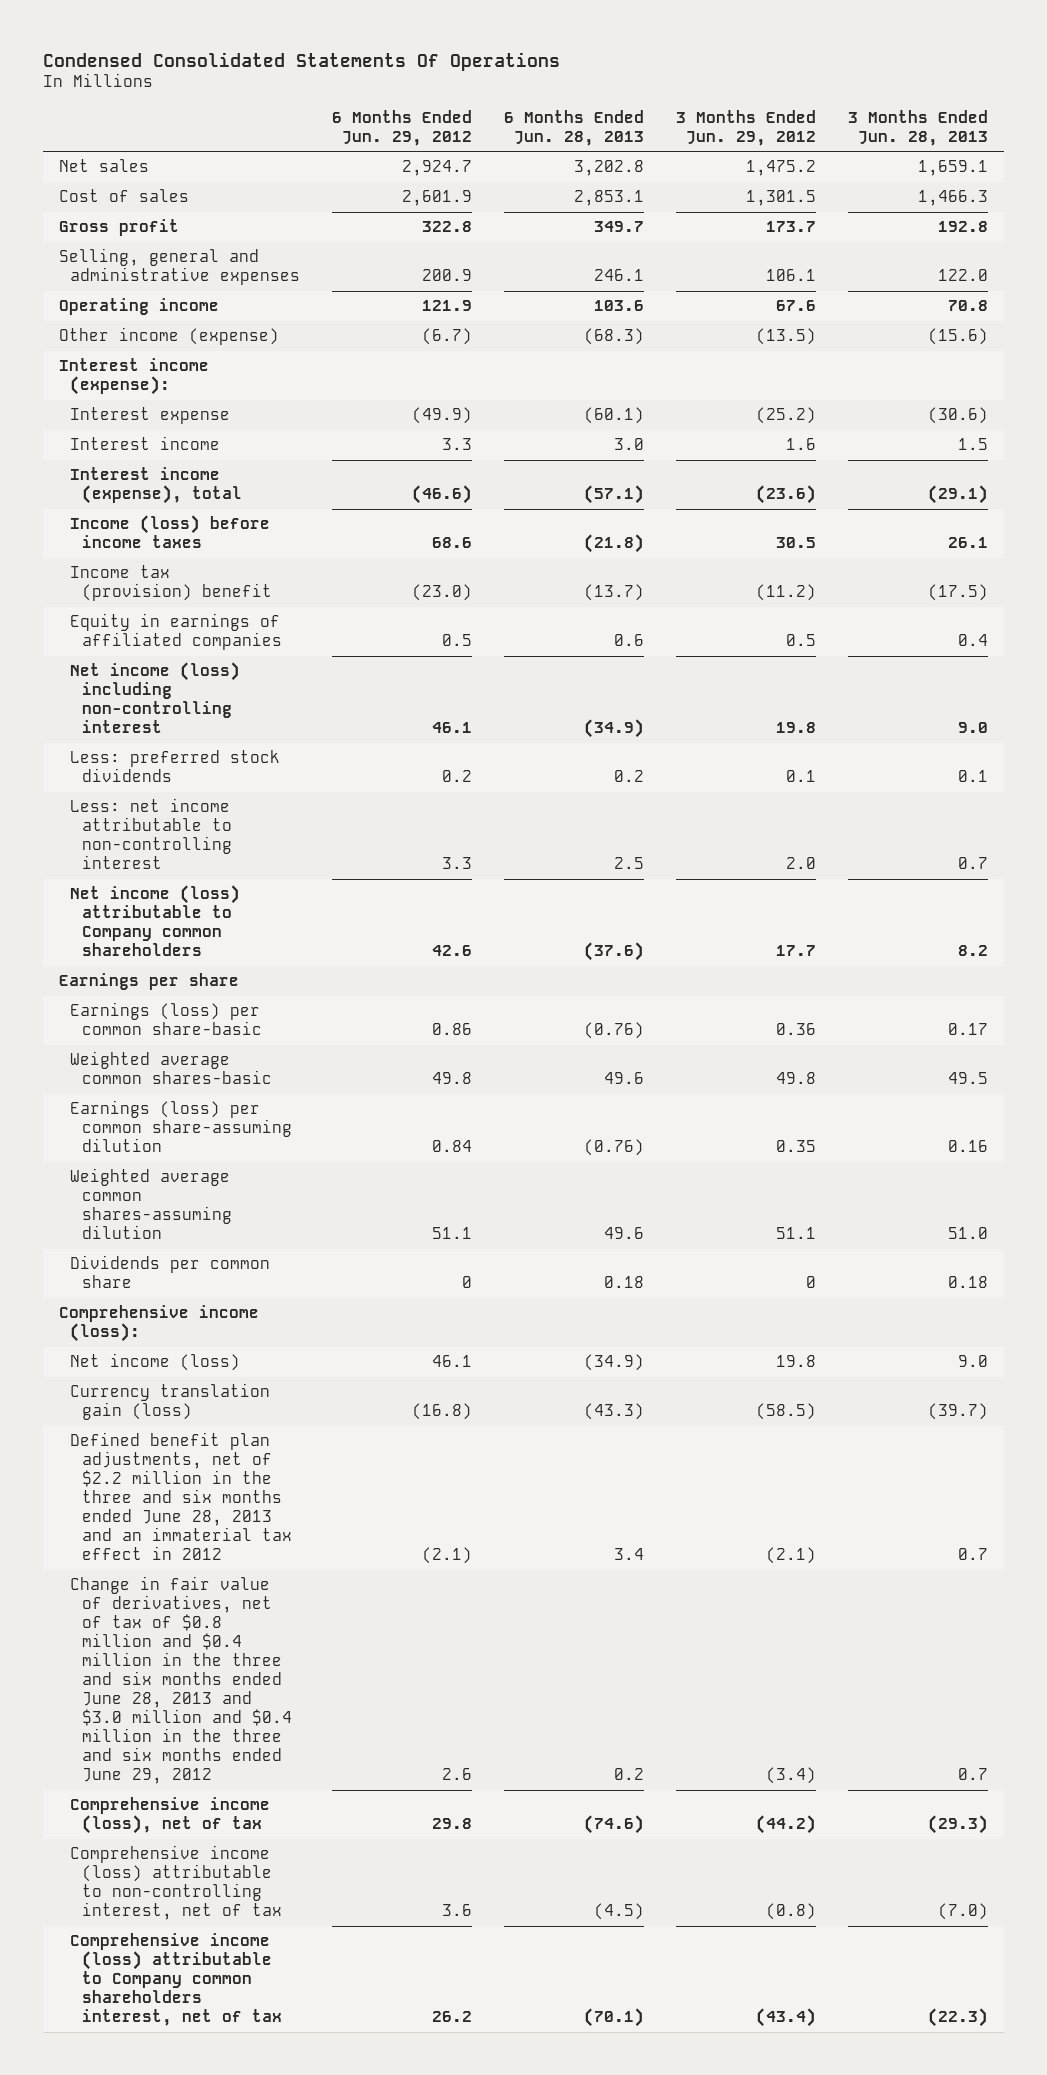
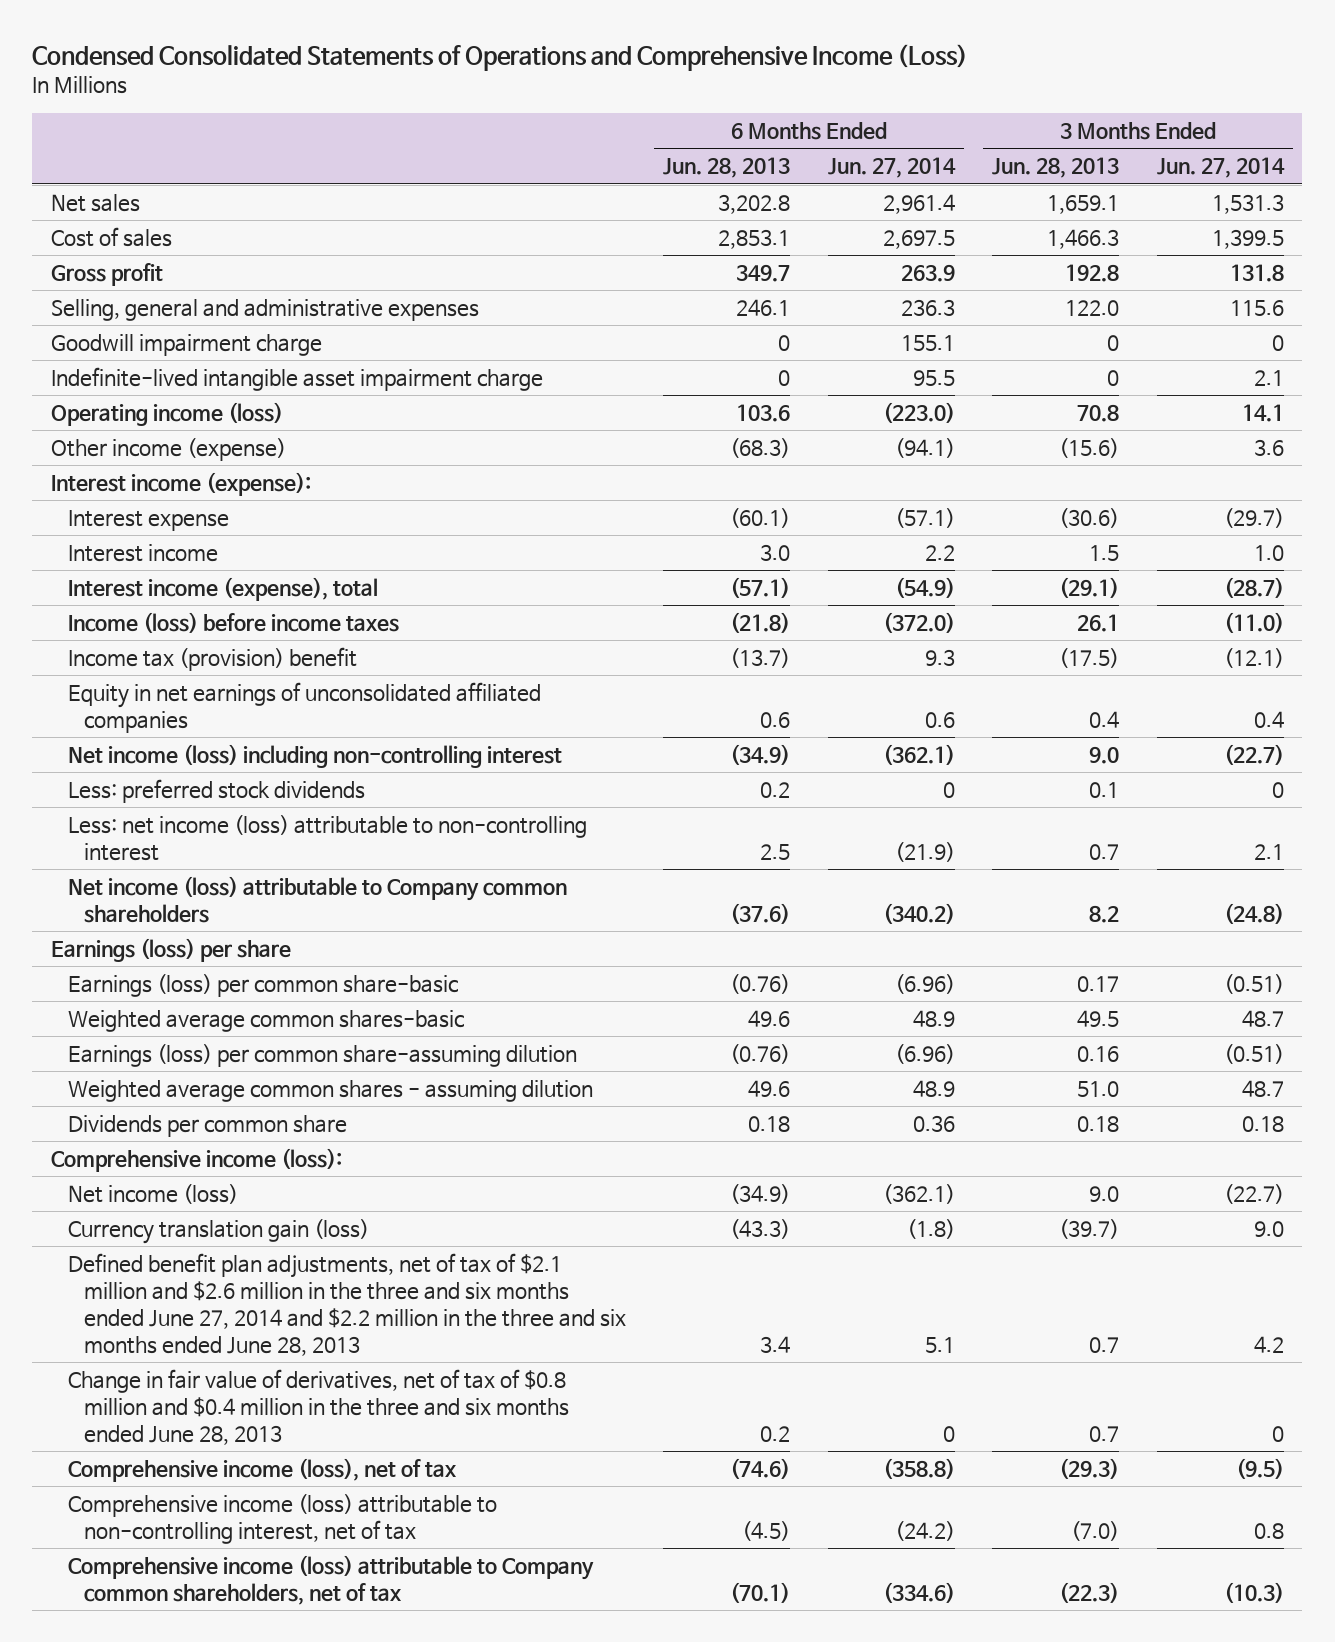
- Condensed Consolidated Statements Of Operations
+ Condensed Consolidated Statements of Operations and Comprehensive Income (Loss)
- | 6 Months Ended Jun. 29, 2012 | 6 Months Ended Jun. 28, 2013 | 3 Months Ended Jun. 29, 2012 | 3 Months Ended Jun. 28, 2013
+ | 6 Months Ended Jun. 28, 2013 | 6 Months Ended Jun. 27, 2014 | 3 Months Ended Jun. 28, 2013 | 3 Months Ended Jun. 27, 2014
- Operating income | 121.9 | 103.6 | 67.6 | 70.8
+ Goodwill impairment charge | 0 | 155.1 | 0 | 0
+ Indefinite-lived intangible asset impairment charge | 0 | 95.5 | 0 | 2.1
+ Operating income (loss) | 103.6 | (223.0) | 70.8 | 14.1
- Equity in earnings of affiliated companies | 0.5 | 0.6 | 0.5 | 0.4
+ Equity in net earnings of unconsolidated affiliated companies | 0.6 | 0.6 | 0.4 | 0.4
- Less: net income attributable to non-controlling interest | 3.3 | 2.5 | 2.0 | 0.7
+ Less: net income (loss) attributable to non-controlling interest | 2.5 | (21.9) | 0.7 | 2.1
- Earnings per share
+ Earnings (loss) per share
- Weighted average common shares-assuming dilution | 51.1 | 49.6 | 51.1 | 51.0
+ Weighted average common shares - assuming dilution | 49.6 | 48.9 | 51.0 | 48.7
- Defined benefit plan adjustments, net of $2.2 million in the three and six months ended June 28, 2013 and an immaterial tax effect in 2012 | (2.1) | 3.4 | (2.1) | 0.7
- Change in fair value of derivatives, net of tax of $0.8 million and $0.4 million in the three and six months ended June 28, 2013 and $3.0 million and $0.4 million in the three and six months ended June 29, 2012 | 2.6 | 0.2 | (3.4) | 0.7
+ Defined benefit plan adjustments, net of tax of $2.1 million and $2.6 million in the three and six months ended June 27, 2014 and $2.2 million in the three and six months ended June 28, 2013 | 3.4 | 5.1 | 0.7 | 4.2
+ Change in fair value of derivatives, net of tax of $0.8 million and $0.4 million in the three and six months ended June 28, 2013 | 0.2 | 0 | 0.7 | 0
- Comprehensive income (loss) attributable to Company common shareholders interest, net of tax | 26.2 | (70.1) | (43.4) | (22.3)
+ Comprehensive income (loss) attributable to Company common shareholders, net of tax | (70.1) | (334.6) | (22.3) | (10.3)

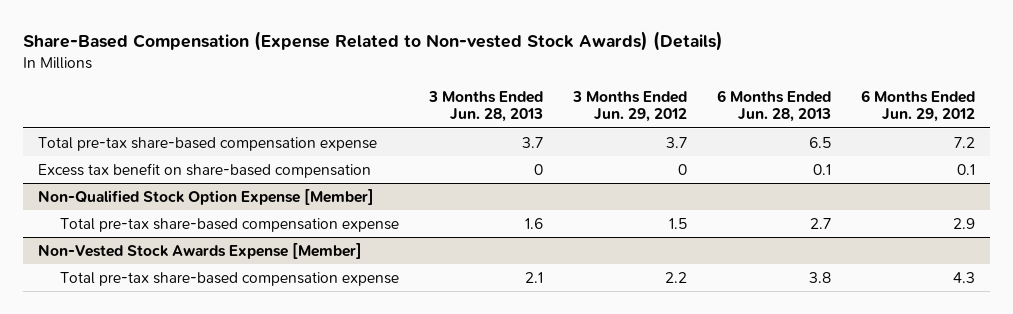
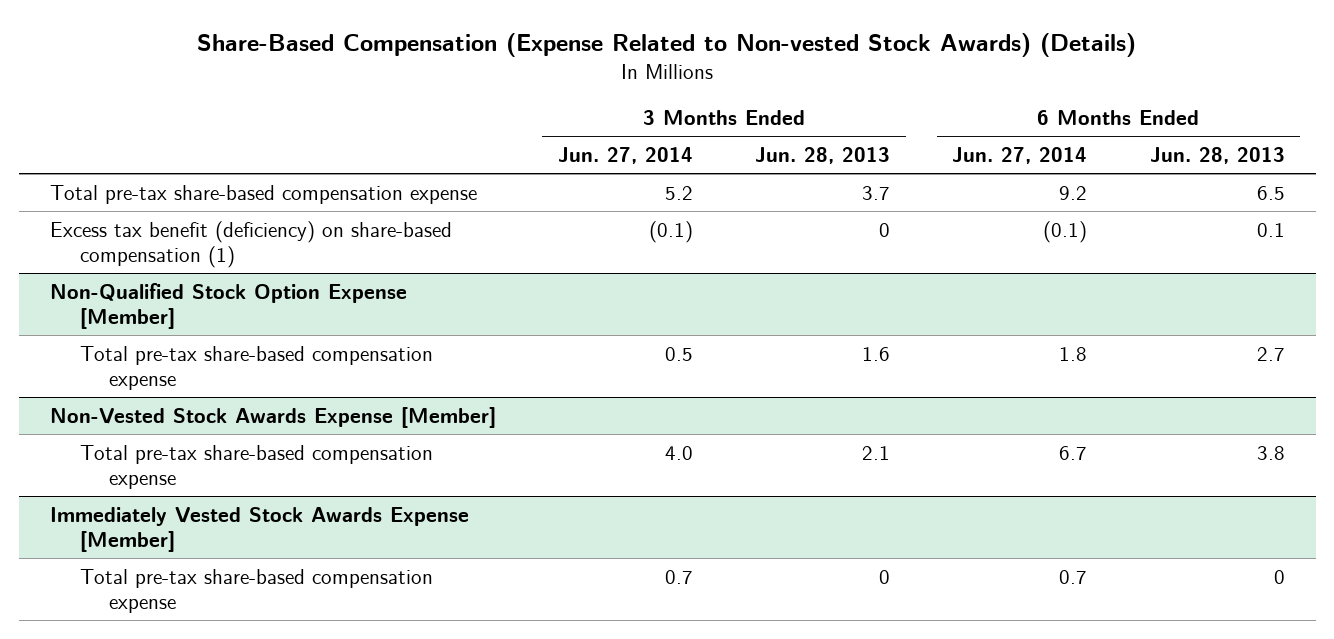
- | 3 Months Ended Jun. 28, 2013 | 3 Months Ended Jun. 29, 2012 | 6 Months Ended Jun. 28, 2013 | 6 Months Ended Jun. 29, 2012
+ | 3 Months Ended Jun. 27, 2014 | 3 Months Ended Jun. 28, 2013 | 6 Months Ended Jun. 27, 2014 | 6 Months Ended Jun. 28, 2013
- Excess tax benefit on share-based compensation | 0 | 0 | 0.1 | 0.1
+ Excess tax benefit (deficiency) on share-based compensation (1) | (0.1) | 0 | (0.1) | 0.1
+ Immediately Vested Stock Awards Expense [Member]
+ Total pre-tax share-based compensation expense | 0.7 | 0 | 0.7 | 0

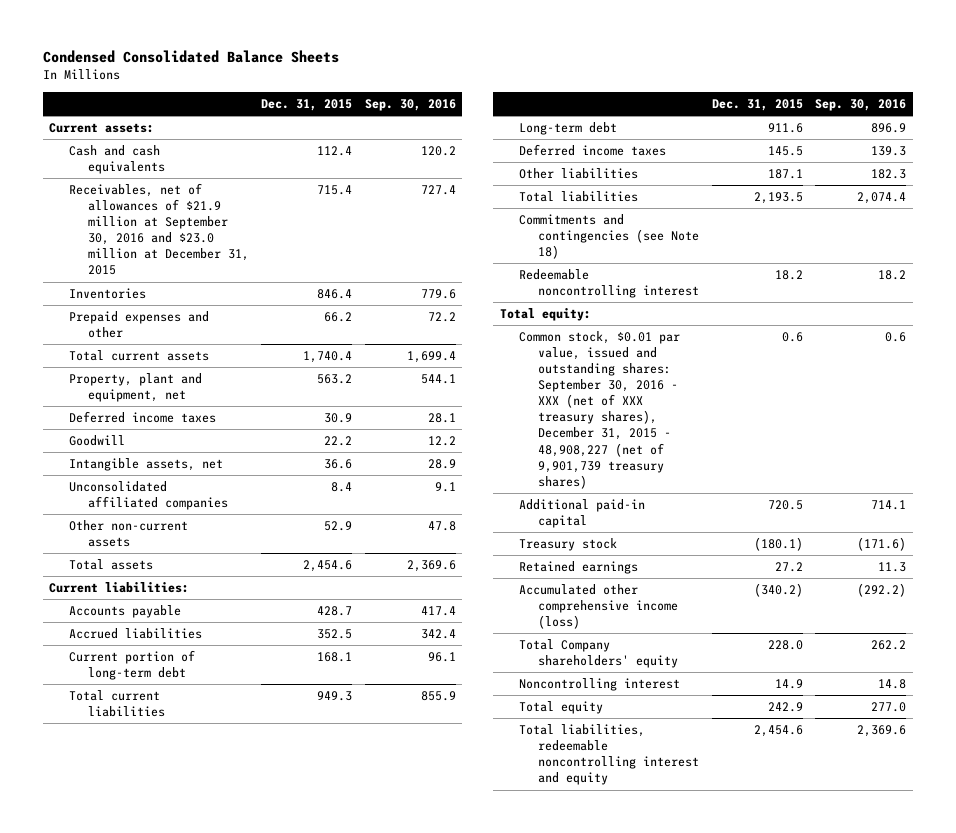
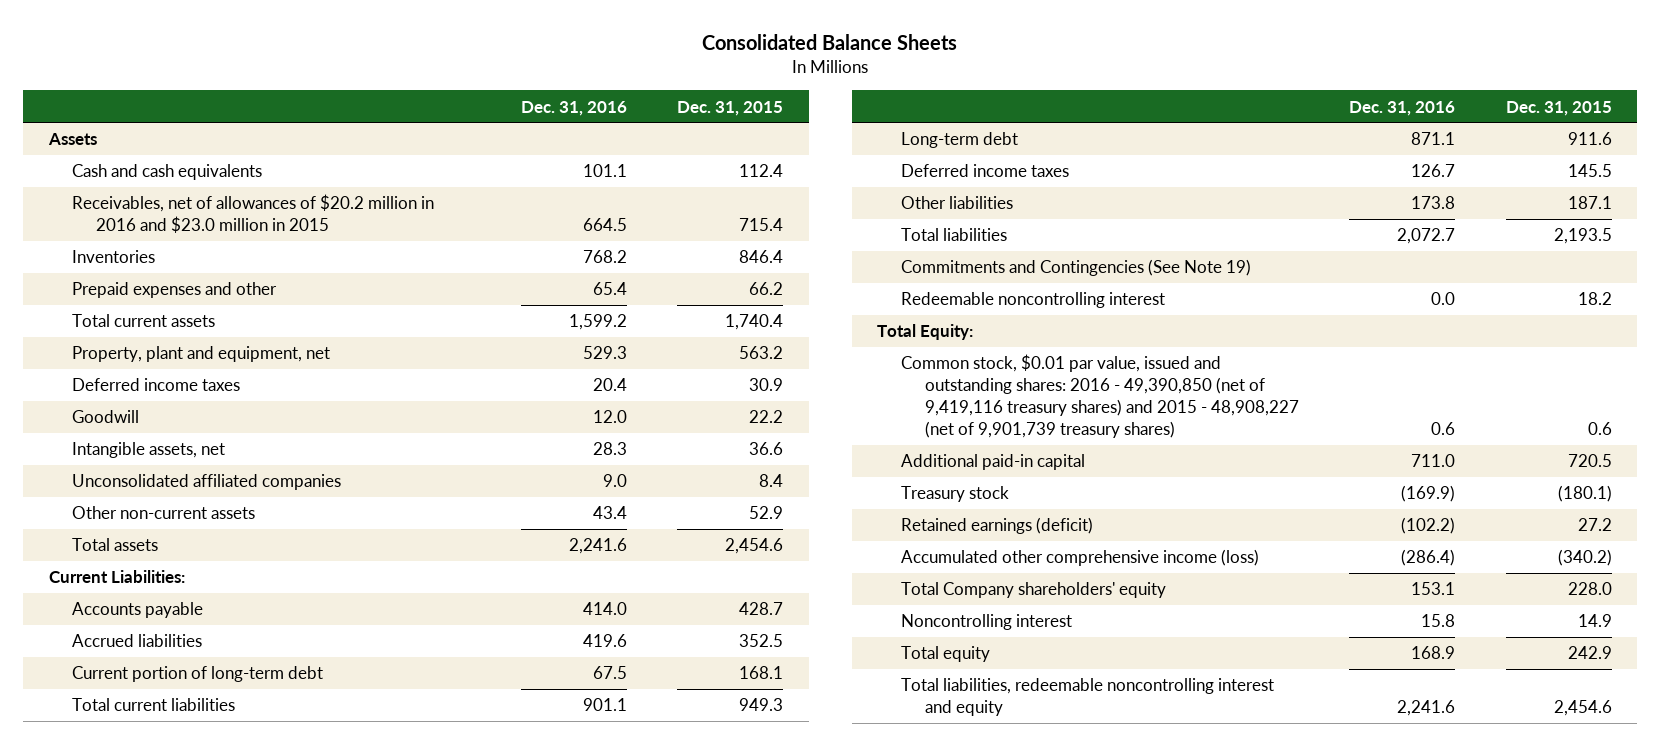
- Condensed Consolidated Balance Sheets
+ Consolidated Balance Sheets
- | Dec. 31, 2015 | Sep. 30, 2016
+ | Dec. 31, 2016 | Dec. 31, 2015
- Current assets:
+ Assets
- Receivables, net of allowances of $21.9 million at September 30, 2016 and $23.0 million at December 31, 2015 | 715.4 | 727.4
+ Receivables, net of allowances of $20.2 million in 2016 and $23.0 million in 2015 | 664.5 | 715.4
- Current liabilities:
+ Current Liabilities:
- Commitments and contingencies (see Note 18)
+ Commitments and Contingencies (See Note 19)
- Total equity:
- Common stock, $0.01 par value, issued and outstanding shares: September 30, 2016 - XXX (net of XXX treasury shares), December 31, 2015 - 48,908,227 (net of 9,901,739 treasury shares) | 0.6 | 0.6
+ Total Equity:
+ Common stock, $0.01 par value, issued and outstanding shares: 2016 - 49,390,850 (net of 9,419,116 treasury shares) and 2015 - 48,908,227 (net of 9,901,739 treasury shares) | 0.6 | 0.6
- Retained earnings | 27.2 | 11.3
+ Retained earnings (deficit) | (102.2) | 27.2

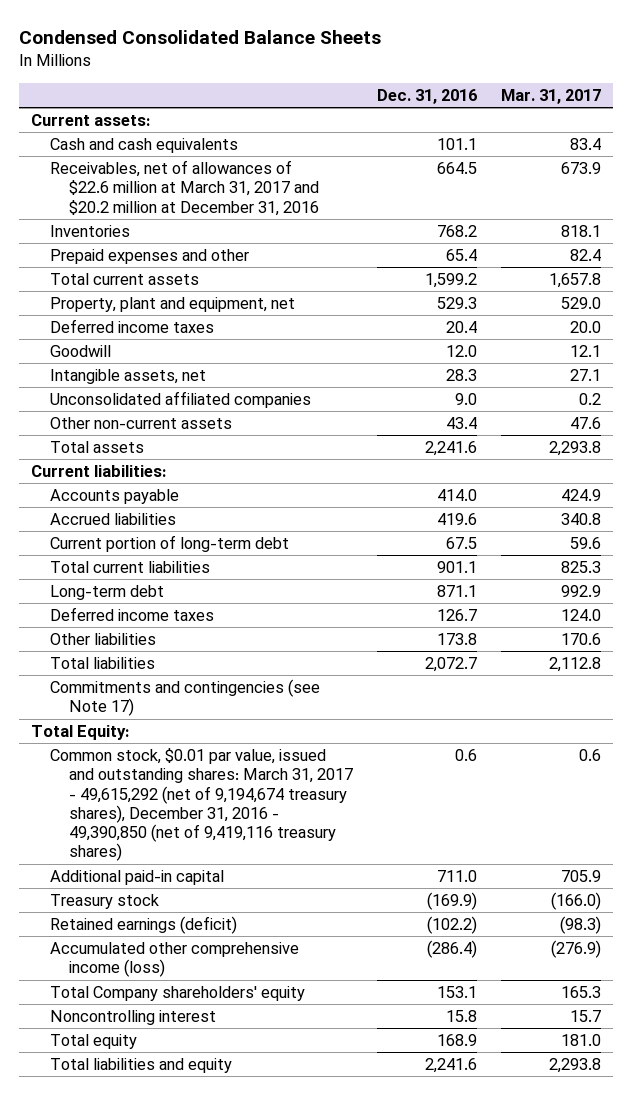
- Consolidated Balance Sheets
+ Condensed Consolidated Balance Sheets
- | Dec. 31, 2016 | Dec. 31, 2015
+ | Dec. 31, 2016 | Mar. 31, 2017
- Assets
+ Current assets:
- Receivables, net of allowances of $20.2 million in 2016 and $23.0 million in 2015 | 664.5 | 715.4
+ Receivables, net of allowances of $22.6 million at March 31, 2017 and $20.2 million at December 31, 2016 | 664.5 | 673.9
- Current Liabilities:
+ Current liabilities:
- Commitments and Contingencies (See Note 19)
- Redeemable noncontrolling interest | 0.0 | 18.2
+ Commitments and contingencies (see Note 17)
- Common stock, $0.01 par value, issued and outstanding shares: 2016 - 49,390,850 (net of 9,419,116 treasury shares) and 2015 - 48,908,227 (net of 9,901,739 treasury shares) | 0.6 | 0.6
+ Common stock, $0.01 par value, issued and outstanding shares: March 31, 2017 - 49,615,292 (net of 9,194,674 treasury shares), December 31, 2016 - 49,390,850 (net of 9,419,116 treasury shares) | 0.6 | 0.6
- Total liabilities, redeemable noncontrolling interest and equity | 2,241.6 | 2,454.6
+ Total liabilities and equity | 2,241.6 | 2,293.8

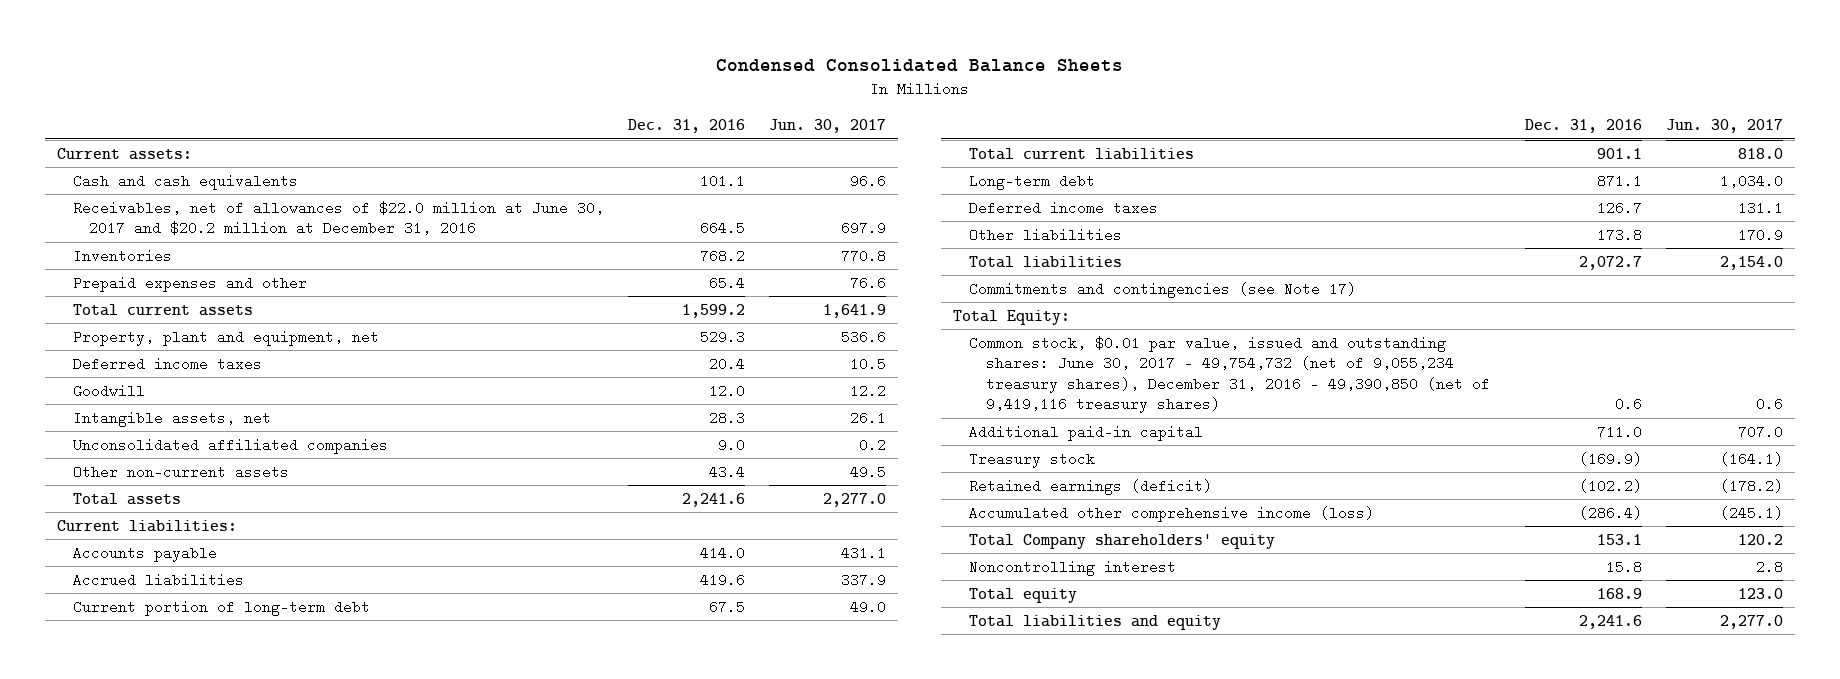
- | Dec. 31, 2016 | Mar. 31, 2017
+ | Dec. 31, 2016 | Jun. 30, 2017
- Receivables, net of allowances of $22.6 million at March 31, 2017 and $20.2 million at December 31, 2016 | 664.5 | 673.9
+ Receivables, net of allowances of $22.0 million at June 30, 2017 and $20.2 million at December 31, 2016 | 664.5 | 697.9
- Common stock, $0.01 par value, issued and outstanding shares: March 31, 2017 - 49,615,292 (net of 9,194,674 treasury shares), December 31, 2016 - 49,390,850 (net of 9,419,116 treasury shares) | 0.6 | 0.6
+ Common stock, $0.01 par value, issued and outstanding shares: June 30, 2017 - 49,754,732 (net of 9,055,234 treasury shares), December 31, 2016 - 49,390,850 (net of 9,419,116 treasury shares) | 0.6 | 0.6

